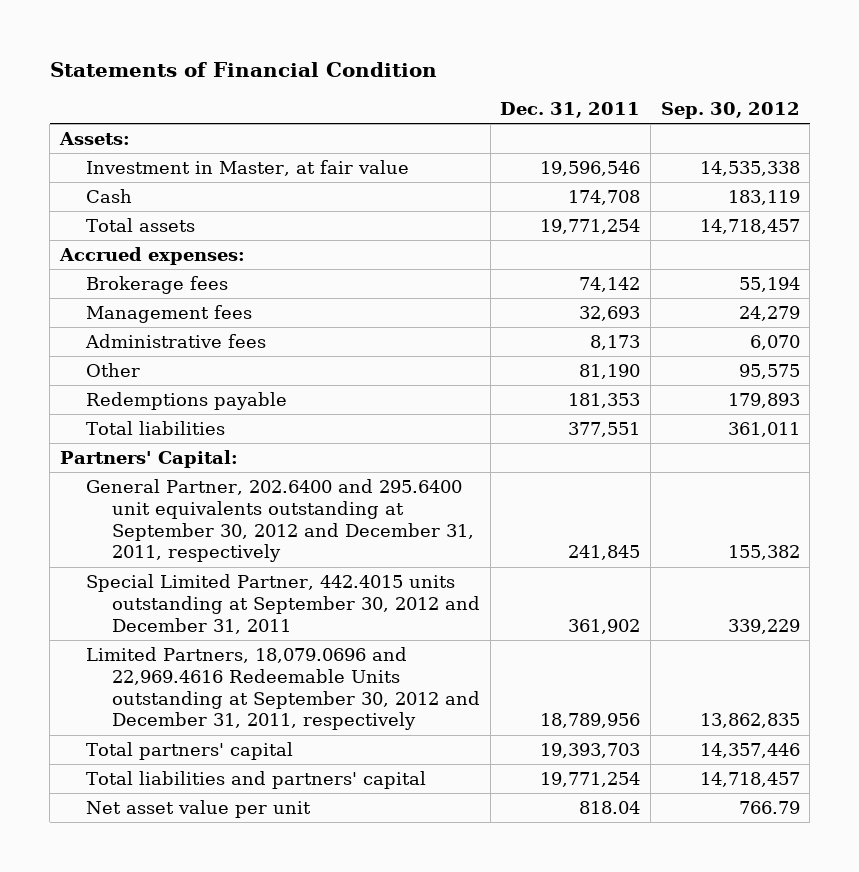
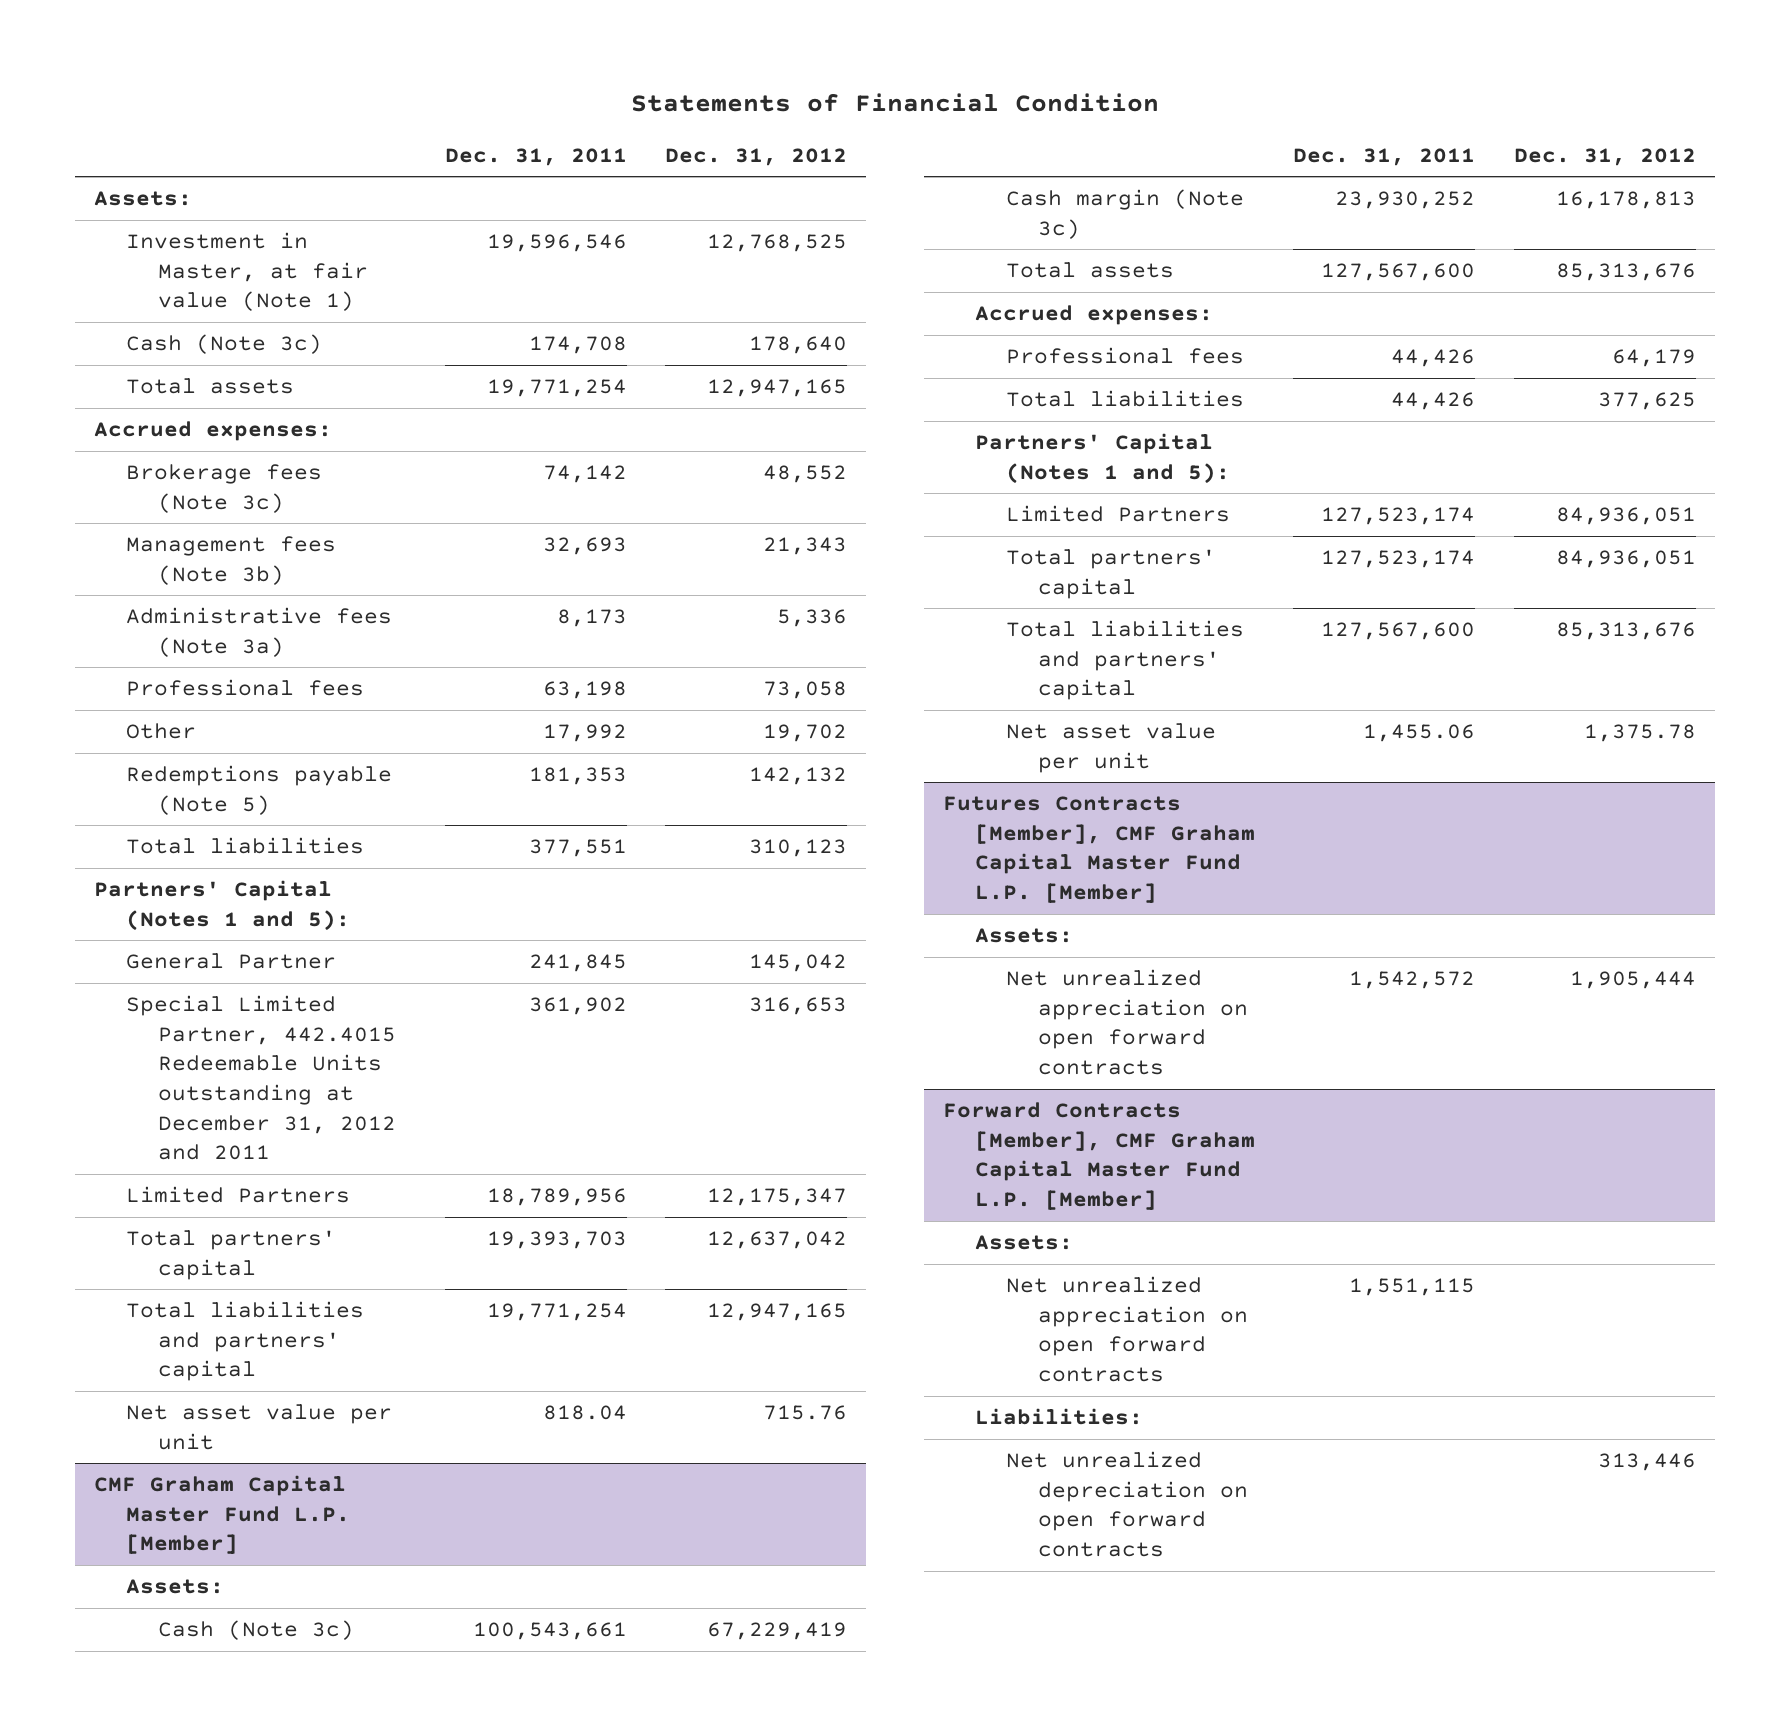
- | Dec. 31, 2011 | Sep. 30, 2012
+ | Dec. 31, 2011 | Dec. 31, 2012
- Investment in Master, at fair value | 19,596,546 | 14,535,338
- Cash | 174,708 | 183,119
+ Investment in Master, at fair value (Note 1) | 19,596,546 | 12,768,525
+ Cash (Note 3c) | 174,708 | 178,640
- Brokerage fees | 74,142 | 55,194
- Management fees | 32,693 | 24,279
- Administrative fees | 8,173 | 6,070
- Other | 81,190 | 95,575
- Redemptions payable | 181,353 | 179,893
+ Brokerage fees (Note 3c) | 74,142 | 48,552
+ Management fees (Note 3b) | 32,693 | 21,343
+ Administrative fees (Note 3a) | 8,173 | 5,336
+ Professional fees | 63,198 | 73,058
+ Other | 17,992 | 19,702
+ Redemptions payable (Note 5) | 181,353 | 142,132
- Partners' Capital:
- General Partner, 202.6400 and 295.6400 unit equivalents outstanding at September 30, 2012 and December 31, 2011, respectively | 241,845 | 155,382
- Special Limited Partner, 442.4015 units outstanding at September 30, 2012 and December 31, 2011 | 361,902 | 339,229
- Limited Partners, 18,079.0696 and 22,969.4616 Redeemable Units outstanding at September 30, 2012 and December 31, 2011, respectively | 18,789,956 | 13,862,835
+ Partners' Capital (Notes 1 and 5):
+ General Partner | 241,845 | 145,042
+ Special Limited Partner, 442.4015 Redeemable Units outstanding at December 31, 2012 and 2011 | 361,902 | 316,653
+ Limited Partners | 18,789,956 | 12,175,347
+ CMF Graham Capital Master Fund L.P. [Member]
+ Assets:
+ Cash (Note 3c) | 100,543,661 | 67,229,419
+ Cash margin (Note 3c) | 23,930,252 | 16,178,813
+ Total assets | 127,567,600 | 85,313,676
+ Accrued expenses:
+ Professional fees | 44,426 | 64,179
+ Total liabilities | 44,426 | 377,625
+ Partners' Capital (Notes 1 and 5):
+ Limited Partners | 127,523,174 | 84,936,051
+ Total partners' capital | 127,523,174 | 84,936,051
+ Total liabilities and partners' capital | 127,567,600 | 85,313,676
+ Net asset value per unit | 1,455.06 | 1,375.78
+ Futures Contracts [Member], CMF Graham Capital Master Fund L.P. [Member]
+ Assets:
+ Net unrealized appreciation on open forward contracts | 1,542,572 | 1,905,444
+ Forward Contracts [Member], CMF Graham Capital Master Fund L.P. [Member]
+ Assets:
+ Net unrealized appreciation on open forward contracts | 1,551,115 |
+ Liabilities:
+ Net unrealized depreciation on open forward contracts | | 313,446

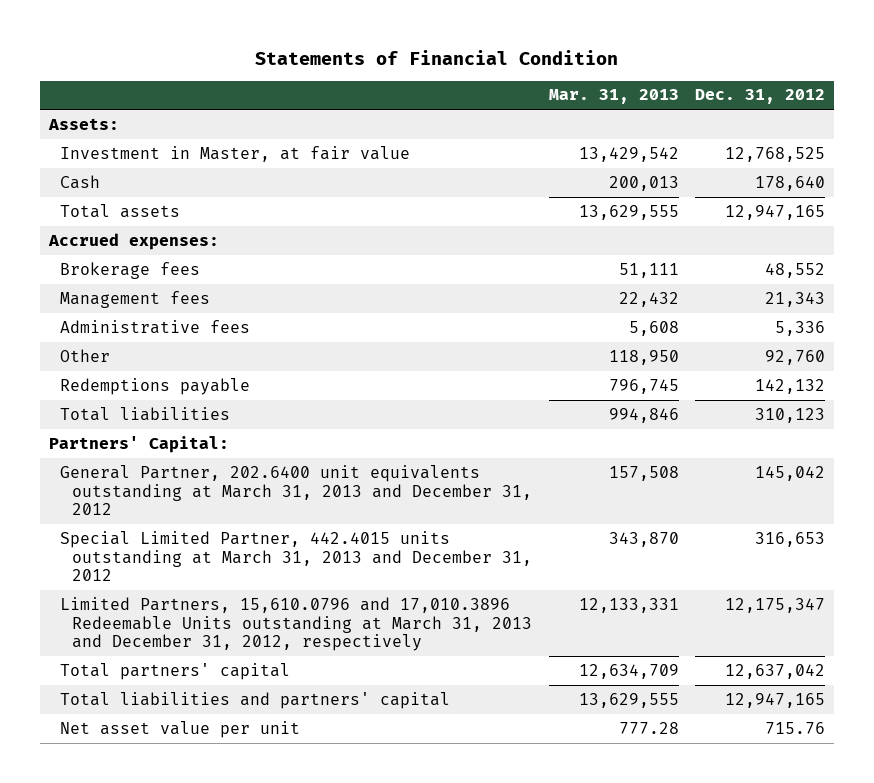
- | Dec. 31, 2011 | Dec. 31, 2012
+ | Mar. 31, 2013 | Dec. 31, 2012
- Investment in Master, at fair value (Note 1) | 19,596,546 | 12,768,525
- Cash (Note 3c) | 174,708 | 178,640
+ Investment in Master, at fair value | 13,429,542 | 12,768,525
+ Cash | 200,013 | 178,640
- Brokerage fees (Note 3c) | 74,142 | 48,552
- Management fees (Note 3b) | 32,693 | 21,343
- Administrative fees (Note 3a) | 8,173 | 5,336
- Professional fees | 63,198 | 73,058
- Other | 17,992 | 19,702
- Redemptions payable (Note 5) | 181,353 | 142,132
+ Brokerage fees | 51,111 | 48,552
+ Management fees | 22,432 | 21,343
+ Administrative fees | 5,608 | 5,336
+ Other | 118,950 | 92,760
+ Redemptions payable | 796,745 | 142,132
- Partners' Capital (Notes 1 and 5):
- General Partner | 241,845 | 145,042
- Special Limited Partner, 442.4015 Redeemable Units outstanding at December 31, 2012 and 2011 | 361,902 | 316,653
- Limited Partners | 18,789,956 | 12,175,347
+ Partners' Capital:
+ General Partner, 202.6400 unit equivalents outstanding at March 31, 2013 and December 31, 2012 | 157,508 | 145,042
+ Special Limited Partner, 442.4015 units outstanding at March 31, 2013 and December 31, 2012 | 343,870 | 316,653
+ Limited Partners, 15,610.0796 and 17,010.3896 Redeemable Units outstanding at March 31, 2013 and December 31, 2012, respectively | 12,133,331 | 12,175,347
- CMF Graham Capital Master Fund L.P. [Member]
- Assets:
- Cash (Note 3c) | 100,543,661 | 67,229,419
- Cash margin (Note 3c) | 23,930,252 | 16,178,813
- Total assets | 127,567,600 | 85,313,676
- Accrued expenses:
- Professional fees | 44,426 | 64,179
- Total liabilities | 44,426 | 377,625
- Partners' Capital (Notes 1 and 5):
- Limited Partners | 127,523,174 | 84,936,051
- Total partners' capital | 127,523,174 | 84,936,051
- Total liabilities and partners' capital | 127,567,600 | 85,313,676
- Net asset value per unit | 1,455.06 | 1,375.78
- Futures Contracts [Member], CMF Graham Capital Master Fund L.P. [Member]
- Assets:
- Net unrealized appreciation on open forward contracts | 1,542,572 | 1,905,444
- Forward Contracts [Member], CMF Graham Capital Master Fund L.P. [Member]
- Assets:
- Net unrealized appreciation on open forward contracts | 1,551,115 |
- Liabilities:
- Net unrealized depreciation on open forward contracts | | 313,446

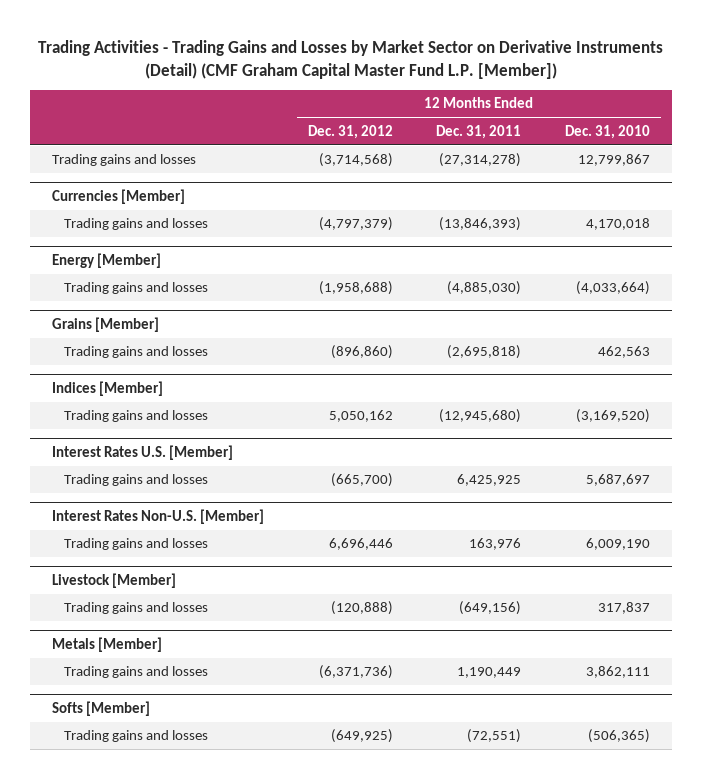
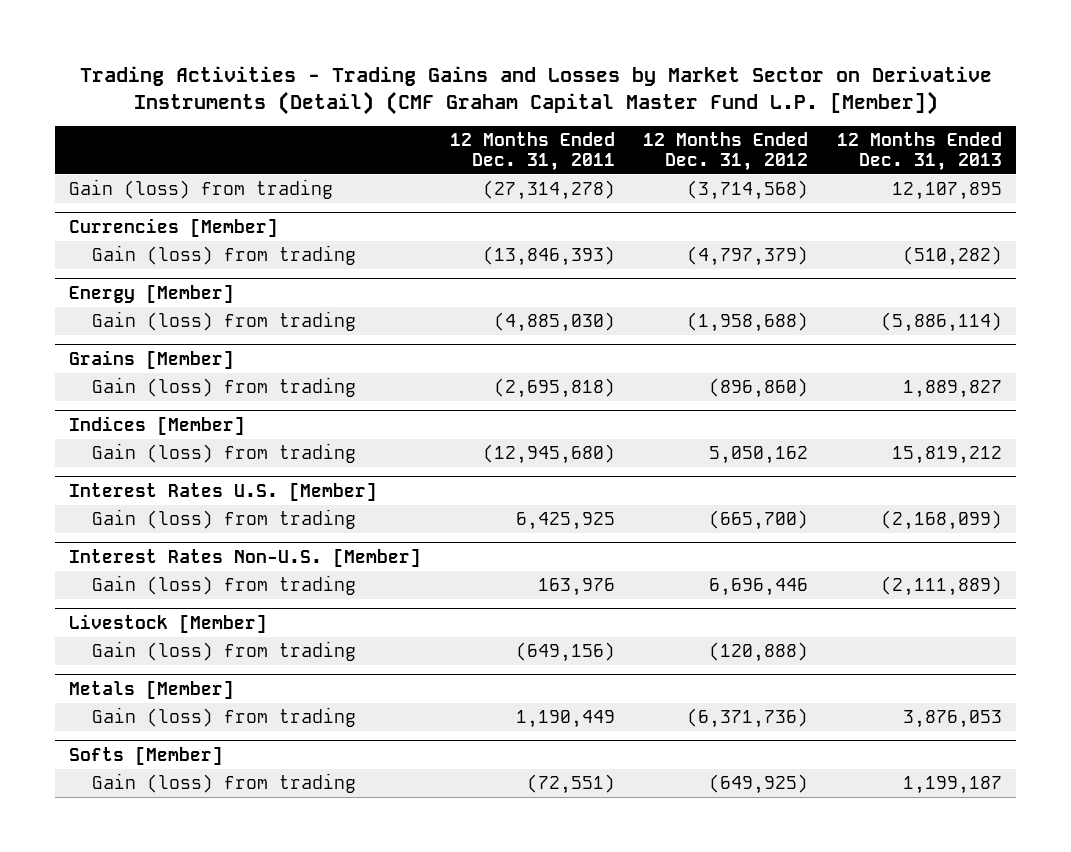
- | 12 Months Ended Dec. 31, 2012 | 12 Months Ended Dec. 31, 2011 | 12 Months Ended Dec. 31, 2010
+ | 12 Months Ended Dec. 31, 2011 | 12 Months Ended Dec. 31, 2012 | 12 Months Ended Dec. 31, 2013
- Trading gains and losses | (3,714,568) | (27,314,278) | 12,799,867
+ Gain (loss) from trading | (27,314,278) | (3,714,568) | 12,107,895
@ Currencies [Member]
- Trading gains and losses | (4,797,379) | (13,846,393) | 4,170,018
+ Gain (loss) from trading | (13,846,393) | (4,797,379) | (510,282)
@ Energy [Member]
- Trading gains and losses | (1,958,688) | (4,885,030) | (4,033,664)
+ Gain (loss) from trading | (4,885,030) | (1,958,688) | (5,886,114)
@ Grains [Member]
- Trading gains and losses | (896,860) | (2,695,818) | 462,563
+ Gain (loss) from trading | (2,695,818) | (896,860) | 1,889,827
@ Indices [Member]
- Trading gains and losses | 5,050,162 | (12,945,680) | (3,169,520)
+ Gain (loss) from trading | (12,945,680) | 5,050,162 | 15,819,212
@ Interest Rates U.S. [Member]
- Trading gains and losses | (665,700) | 6,425,925 | 5,687,697
+ Gain (loss) from trading | 6,425,925 | (665,700) | (2,168,099)
@ Interest Rates Non-U.S. [Member]
- Trading gains and losses | 6,696,446 | 163,976 | 6,009,190
+ Gain (loss) from trading | 163,976 | 6,696,446 | (2,111,889)
@ Livestock [Member]
- Trading gains and losses | (120,888) | (649,156) | 317,837
+ Gain (loss) from trading | (649,156) | (120,888) |
@ Metals [Member]
- Trading gains and losses | (6,371,736) | 1,190,449 | 3,862,111
+ Gain (loss) from trading | 1,190,449 | (6,371,736) | 3,876,053
@ Softs [Member]
- Trading gains and losses | (649,925) | (72,551) | (506,365)
+ Gain (loss) from trading | (72,551) | (649,925) | 1,199,187

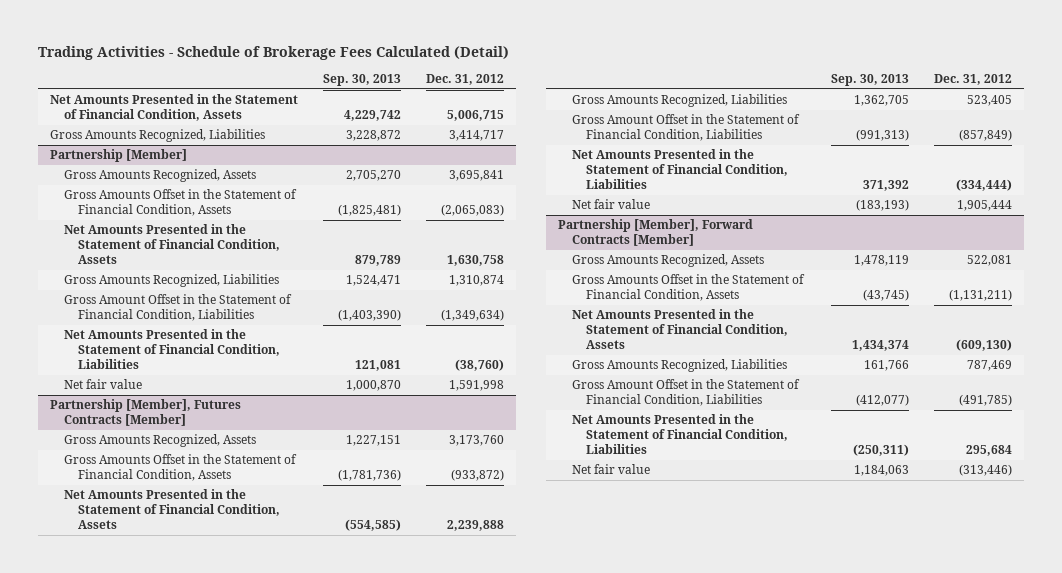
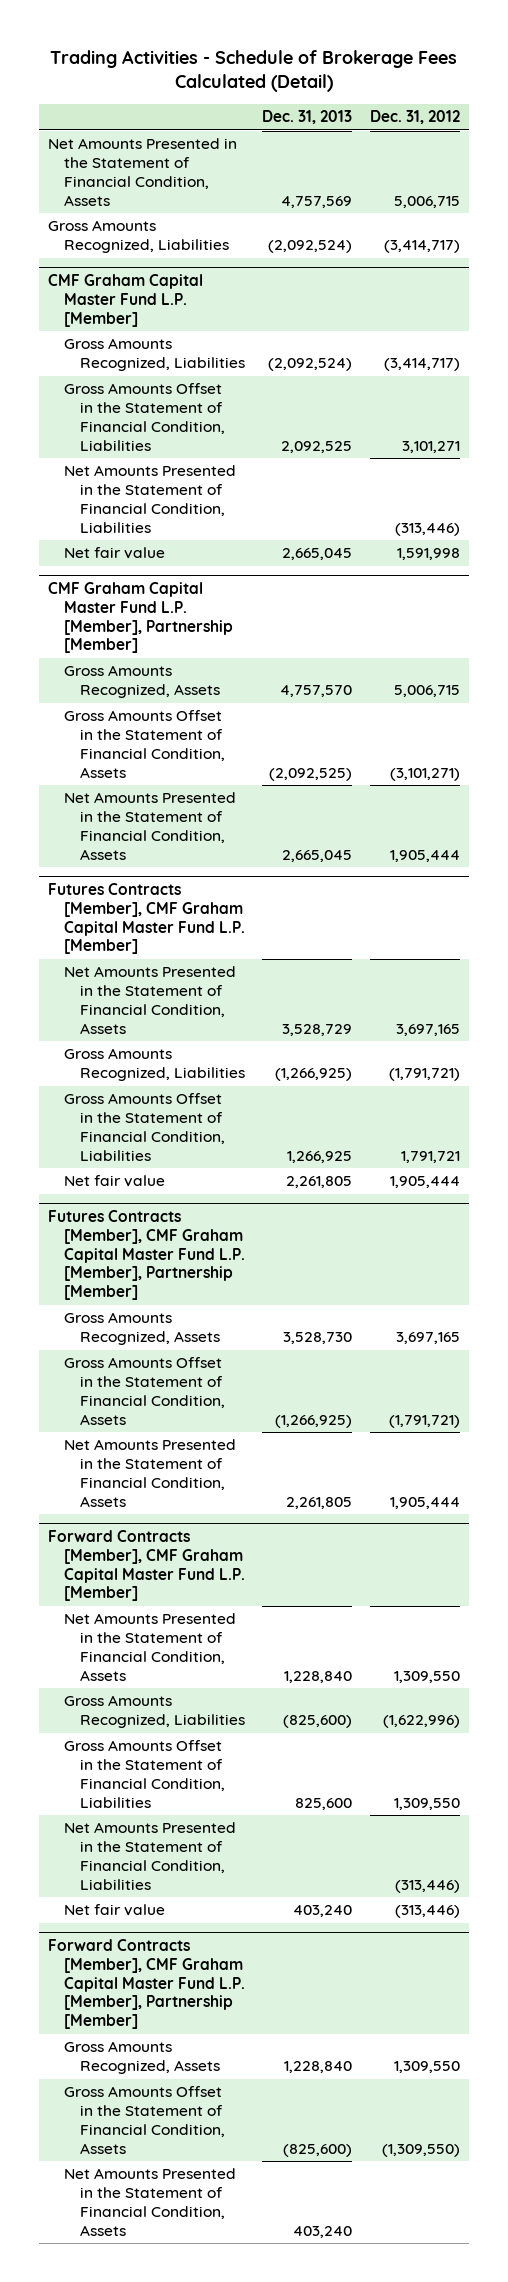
- | Sep. 30, 2013 | Dec. 31, 2012
+ | Dec. 31, 2013 | Dec. 31, 2012
- Gross Amounts Recognized, Liabilities | 3,228,872 | 3,414,717
- Partnership [Member]
- Gross Amounts Recognized, Assets | 2,705,270 | 3,695,841
- Gross Amounts Offset in the Statement of Financial Condition, Assets | (1,825,481) | (2,065,083)
- Net Amounts Presented in the Statement of Financial Condition, Assets | 879,789 | 1,630,758
- Gross Amounts Recognized, Liabilities | 1,524,471 | 1,310,874
- Gross Amount Offset in the Statement of Financial Condition, Liabilities | (1,403,390) | (1,349,634)
- Net Amounts Presented in the Statement of Financial Condition, Liabilities | 121,081 | (38,760)
+ Gross Amounts Recognized, Liabilities | (2,092,524) | (3,414,717)
+ CMF Graham Capital Master Fund L.P. [Member]
+ Gross Amounts Recognized, Liabilities | (2,092,524) | (3,414,717)
+ Gross Amounts Offset in the Statement of Financial Condition, Liabilities | 2,092,525 | 3,101,271
+ Net Amounts Presented in the Statement of Financial Condition, Liabilities | | (313,446)
- Partnership [Member], Futures Contracts [Member]
- Gross Amounts Recognized, Assets | 1,227,151 | 3,173,760
- Gross Amounts Offset in the Statement of Financial Condition, Assets | (1,781,736) | (933,872)
- Net Amounts Presented in the Statement of Financial Condition, Assets | (554,585) | 2,239,888
- Gross Amounts Recognized, Liabilities | 1,362,705 | 523,405
- Gross Amount Offset in the Statement of Financial Condition, Liabilities | (991,313) | (857,849)
- Net Amounts Presented in the Statement of Financial Condition, Liabilities | 371,392 | (334,444)
+ CMF Graham Capital Master Fund L.P. [Member], Partnership [Member]
+ Gross Amounts Recognized, Assets | 4,757,570 | 5,006,715
+ Gross Amounts Offset in the Statement of Financial Condition, Assets | (2,092,525) | (3,101,271)
+ Net Amounts Presented in the Statement of Financial Condition, Assets | 2,665,045 | 1,905,444
+ Futures Contracts [Member], CMF Graham Capital Master Fund L.P. [Member]
+ Net Amounts Presented in the Statement of Financial Condition, Assets | 3,528,729 | 3,697,165
+ Gross Amounts Recognized, Liabilities | (1,266,925) | (1,791,721)
+ Gross Amounts Offset in the Statement of Financial Condition, Liabilities | 1,266,925 | 1,791,721
- Partnership [Member], Forward Contracts [Member]
- Gross Amounts Recognized, Assets | 1,478,119 | 522,081
- Gross Amounts Offset in the Statement of Financial Condition, Assets | (43,745) | (1,131,211)
- Net Amounts Presented in the Statement of Financial Condition, Assets | 1,434,374 | (609,130)
- Gross Amounts Recognized, Liabilities | 161,766 | 787,469
- Gross Amount Offset in the Statement of Financial Condition, Liabilities | (412,077) | (491,785)
- Net Amounts Presented in the Statement of Financial Condition, Liabilities | (250,311) | 295,684
+ Futures Contracts [Member], CMF Graham Capital Master Fund L.P. [Member], Partnership [Member]
+ Gross Amounts Recognized, Assets | 3,528,730 | 3,697,165
+ Gross Amounts Offset in the Statement of Financial Condition, Assets | (1,266,925) | (1,791,721)
+ Net Amounts Presented in the Statement of Financial Condition, Assets | 2,261,805 | 1,905,444
+ Forward Contracts [Member], CMF Graham Capital Master Fund L.P. [Member]
+ Net Amounts Presented in the Statement of Financial Condition, Assets | 1,228,840 | 1,309,550
+ Gross Amounts Recognized, Liabilities | (825,600) | (1,622,996)
+ Gross Amounts Offset in the Statement of Financial Condition, Liabilities | 825,600 | 1,309,550
+ Net Amounts Presented in the Statement of Financial Condition, Liabilities | | (313,446)
+ Forward Contracts [Member], CMF Graham Capital Master Fund L.P. [Member], Partnership [Member]
+ Gross Amounts Recognized, Assets | 1,228,840 | 1,309,550
+ Gross Amounts Offset in the Statement of Financial Condition, Assets | (825,600) | (1,309,550)
+ Net Amounts Presented in the Statement of Financial Condition, Assets | 403,240 |

